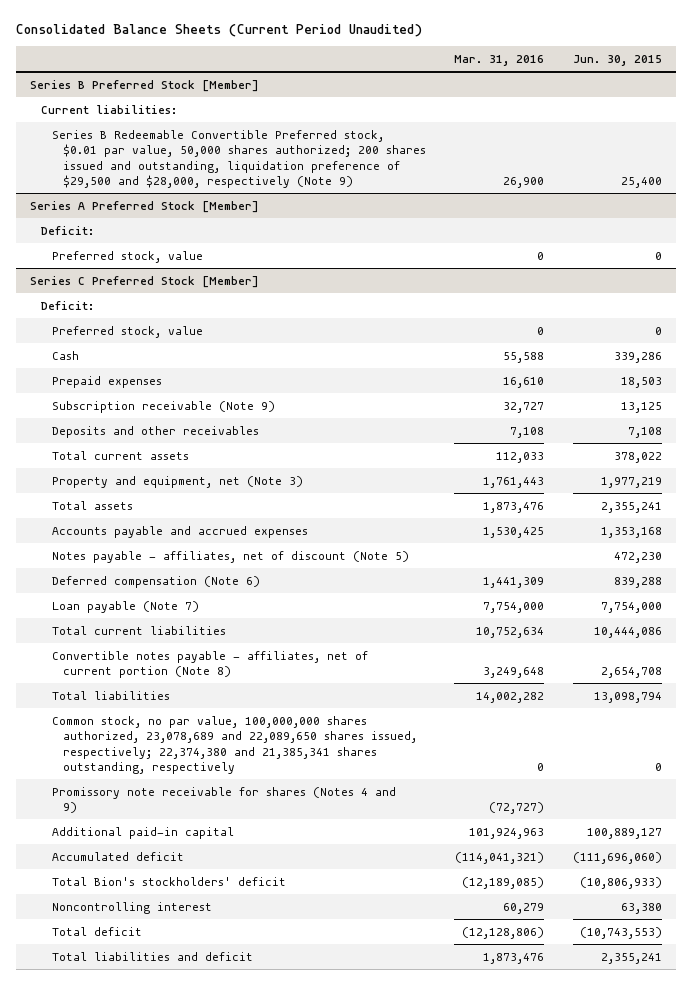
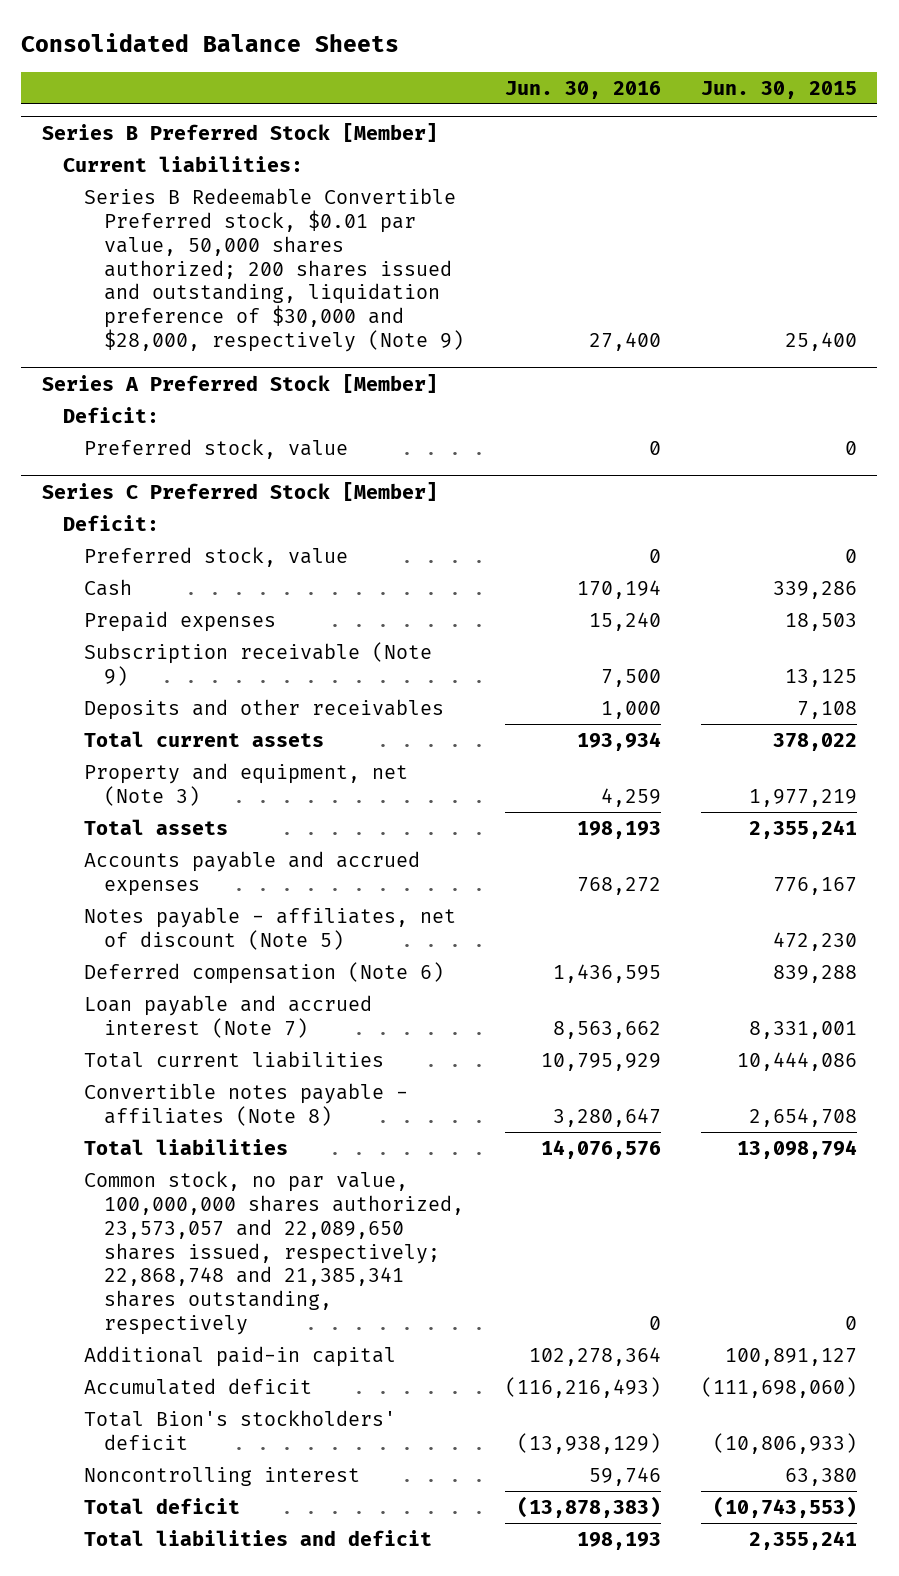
- Consolidated Balance Sheets (Current Period Unaudited)
+ Consolidated Balance Sheets
- | Mar. 31, 2016 | Jun. 30, 2015
+ | Jun. 30, 2016 | Jun. 30, 2015
@ Series B Preferred Stock [Member]
- Series B Redeemable Convertible Preferred stock, $0.01 par value, 50,000 shares authorized; 200 shares issued and outstanding, liquidation preference of $29,500 and $28,000, respectively (Note 9) | 26,900 | 25,400
+ Series B Redeemable Convertible Preferred stock, $0.01 par value, 50,000 shares authorized; 200 shares issued and outstanding, liquidation preference of $30,000 and $28,000, respectively (Note 9) | 27,400 | 25,400
@ Series C Preferred Stock [Member]
- Accounts payable and accrued expenses | 1,530,425 | 1,353,168
+ Accounts payable and accrued expenses | 768,272 | 776,167
- Loan payable (Note 7) | 7,754,000 | 7,754,000
+ Loan payable and accrued interest (Note 7) | 8,563,662 | 8,331,001
- Convertible notes payable - affiliates, net of current portion (Note 8) | 3,249,648 | 2,654,708
+ Convertible notes payable - affiliates (Note 8) | 3,280,647 | 2,654,708
- Common stock, no par value, 100,000,000 shares authorized, 23,078,689 and 22,089,650 shares issued, respectively; 22,374,380 and 21,385,341 shares outstanding, respectively | 0 | 0
- Promissory note receivable for shares (Notes 4 and 9) | (72,727) |
- Additional paid-in capital | 101,924,963 | 100,889,127
- Accumulated deficit | (114,041,321) | (111,696,060)
+ Common stock, no par value, 100,000,000 shares authorized, 23,573,057 and 22,089,650 shares issued, respectively; 22,868,748 and 21,385,341 shares outstanding, respectively | 0 | 0
+ Additional paid-in capital | 102,278,364 | 100,891,127
+ Accumulated deficit | (116,216,493) | (111,698,060)

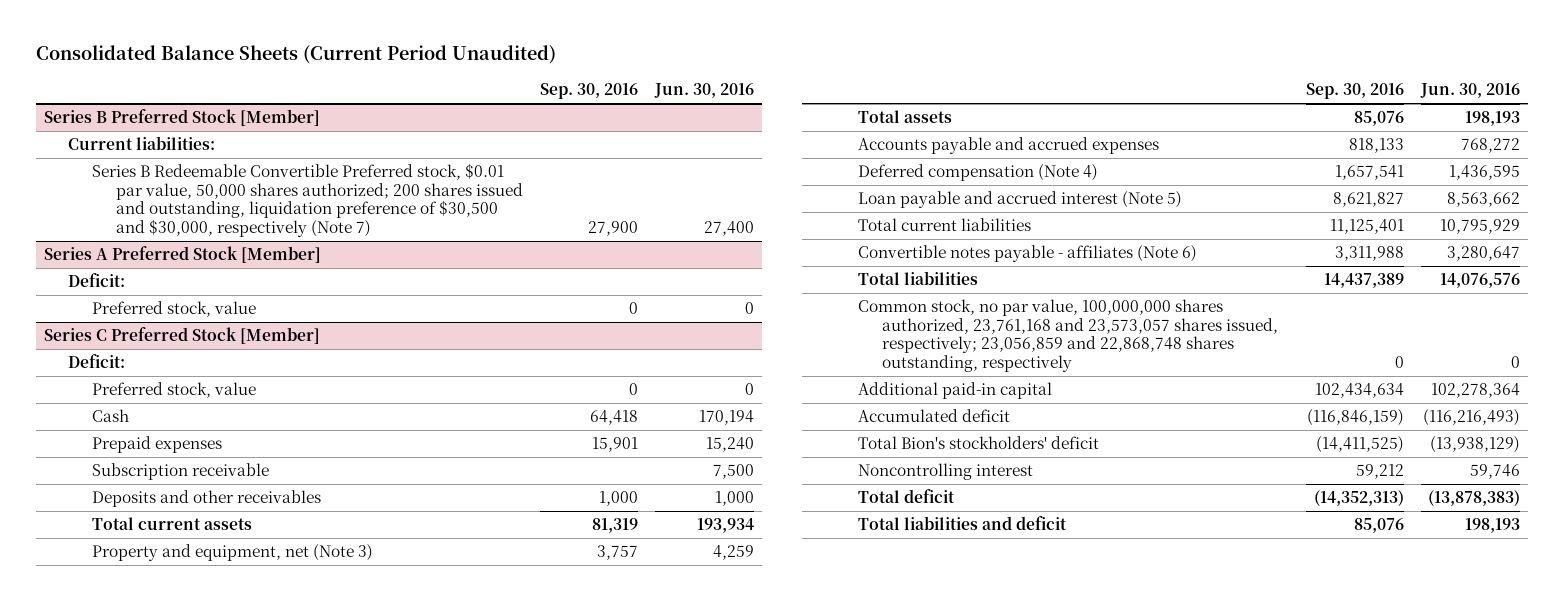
- Consolidated Balance Sheets
+ Consolidated Balance Sheets (Current Period Unaudited)
- | Jun. 30, 2016 | Jun. 30, 2015
+ | Sep. 30, 2016 | Jun. 30, 2016
@ Series B Preferred Stock [Member]
- Series B Redeemable Convertible Preferred stock, $0.01 par value, 50,000 shares authorized; 200 shares issued and outstanding, liquidation preference of $30,000 and $28,000, respectively (Note 9) | 27,400 | 25,400
+ Series B Redeemable Convertible Preferred stock, $0.01 par value, 50,000 shares authorized; 200 shares issued and outstanding, liquidation preference of $30,500 and $30,000, respectively (Note 7) | 27,900 | 27,400
@ Series C Preferred Stock [Member]
- Subscription receivable (Note 9) | 7,500 | 13,125
+ Subscription receivable | | 7,500
- Notes payable - affiliates, net of discount (Note 5) | | 472,230
- Deferred compensation (Note 6) | 1,436,595 | 839,288
- Loan payable and accrued interest (Note 7) | 8,563,662 | 8,331,001
+ Deferred compensation (Note 4) | 1,657,541 | 1,436,595
+ Loan payable and accrued interest (Note 5) | 8,621,827 | 8,563,662
- Convertible notes payable - affiliates (Note 8) | 3,280,647 | 2,654,708
+ Convertible notes payable - affiliates (Note 6) | 3,311,988 | 3,280,647
- Common stock, no par value, 100,000,000 shares authorized, 23,573,057 and 22,089,650 shares issued, respectively; 22,868,748 and 21,385,341 shares outstanding, respectively | 0 | 0
+ Common stock, no par value, 100,000,000 shares authorized, 23,761,168 and 23,573,057 shares issued, respectively; 23,056,859 and 22,868,748 shares outstanding, respectively | 0 | 0

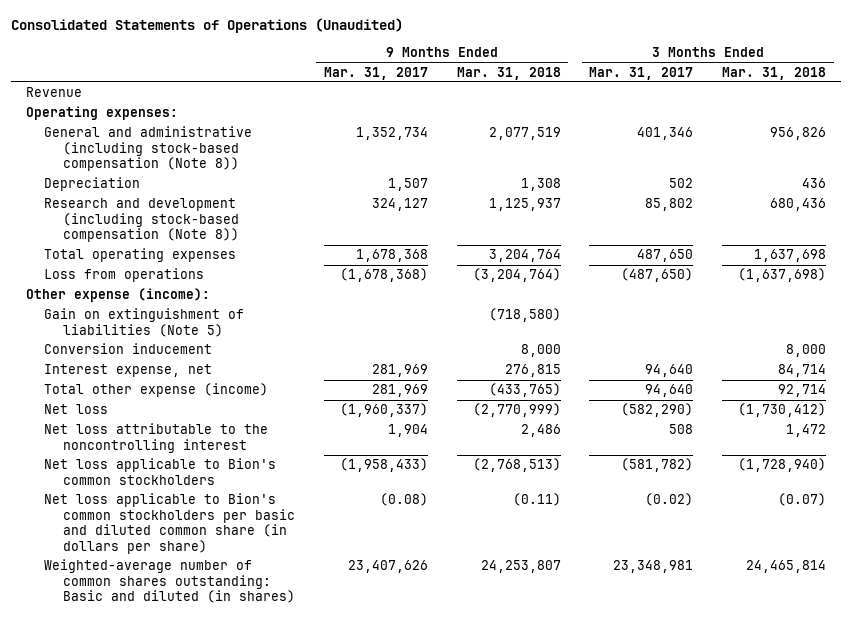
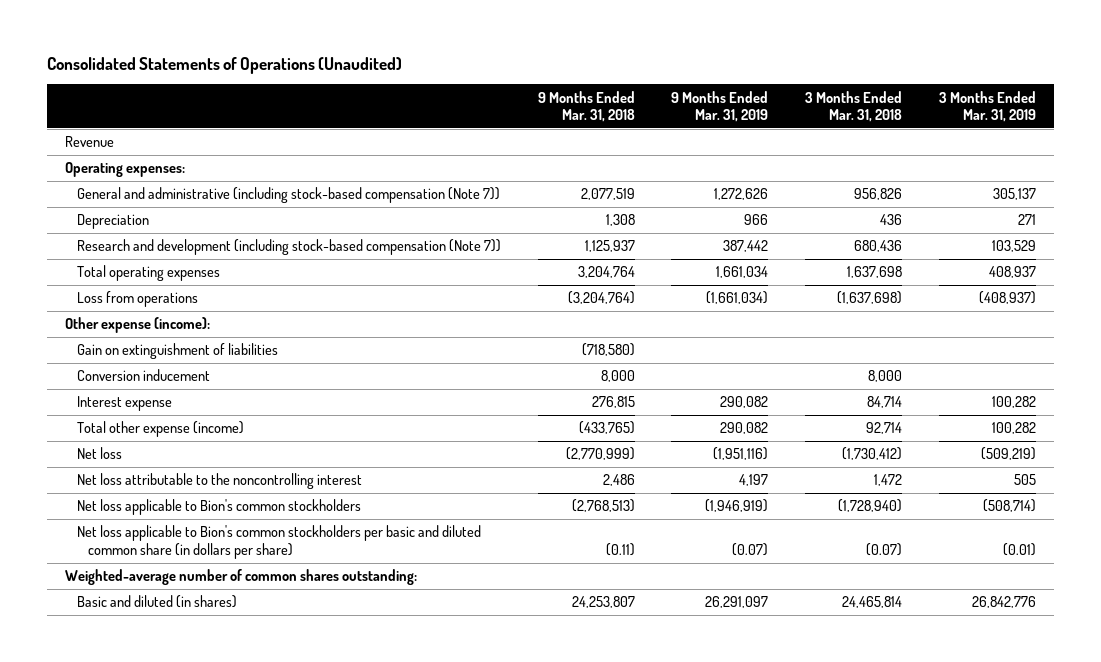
- | 9 Months Ended Mar. 31, 2017 | 9 Months Ended Mar. 31, 2018 | 3 Months Ended Mar. 31, 2017 | 3 Months Ended Mar. 31, 2018
+ | 9 Months Ended Mar. 31, 2018 | 9 Months Ended Mar. 31, 2019 | 3 Months Ended Mar. 31, 2018 | 3 Months Ended Mar. 31, 2019
- General and administrative (including stock-based compensation (Note 8)) | 1,352,734 | 2,077,519 | 401,346 | 956,826
+ General and administrative (including stock-based compensation (Note 7)) | 2,077,519 | 1,272,626 | 956,826 | 305,137
- Research and development (including stock-based compensation (Note 8)) | 324,127 | 1,125,937 | 85,802 | 680,436
+ Research and development (including stock-based compensation (Note 7)) | 1,125,937 | 387,442 | 680,436 | 103,529
- Gain on extinguishment of liabilities (Note 5) | | (718,580) | |
+ Gain on extinguishment of liabilities | (718,580) | | |
- Interest expense, net | 281,969 | 276,815 | 94,640 | 84,714
+ Interest expense | 276,815 | 290,082 | 84,714 | 100,282
- Weighted-average number of common shares outstanding: Basic and diluted (in shares) | 23,407,626 | 24,253,807 | 23,348,981 | 24,465,814
+ Weighted-average number of common shares outstanding:
+ Basic and diluted (in shares) | 24,253,807 | 26,291,097 | 24,465,814 | 26,842,776

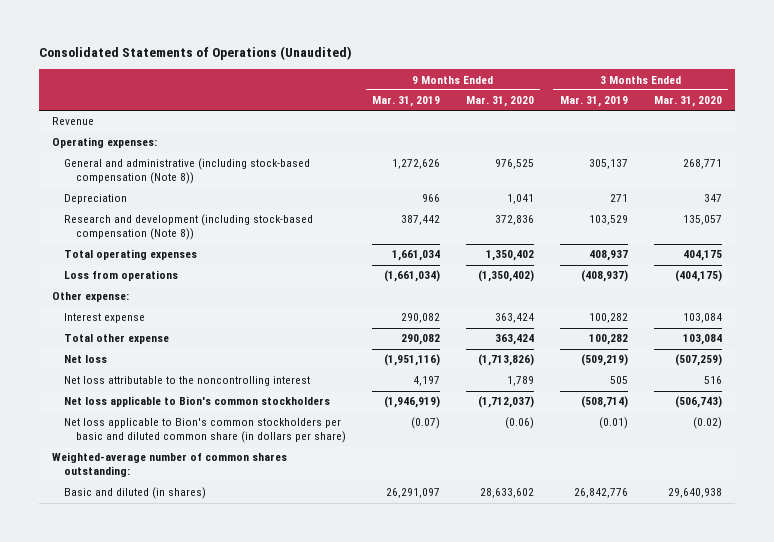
- | 9 Months Ended Mar. 31, 2018 | 9 Months Ended Mar. 31, 2019 | 3 Months Ended Mar. 31, 2018 | 3 Months Ended Mar. 31, 2019
+ | 9 Months Ended Mar. 31, 2019 | 9 Months Ended Mar. 31, 2020 | 3 Months Ended Mar. 31, 2019 | 3 Months Ended Mar. 31, 2020
- General and administrative (including stock-based compensation (Note 7)) | 2,077,519 | 1,272,626 | 956,826 | 305,137
+ General and administrative (including stock-based compensation (Note 8)) | 1,272,626 | 976,525 | 305,137 | 268,771
- Research and development (including stock-based compensation (Note 7)) | 1,125,937 | 387,442 | 680,436 | 103,529
+ Research and development (including stock-based compensation (Note 8)) | 387,442 | 372,836 | 103,529 | 135,057
- Other expense (income):
- Gain on extinguishment of liabilities | (718,580) | | |
- Conversion inducement | 8,000 | | 8,000 |
+ Other expense:
- Total other expense (income) | (433,765) | 290,082 | 92,714 | 100,282
+ Total other expense | 290,082 | 363,424 | 100,282 | 103,084

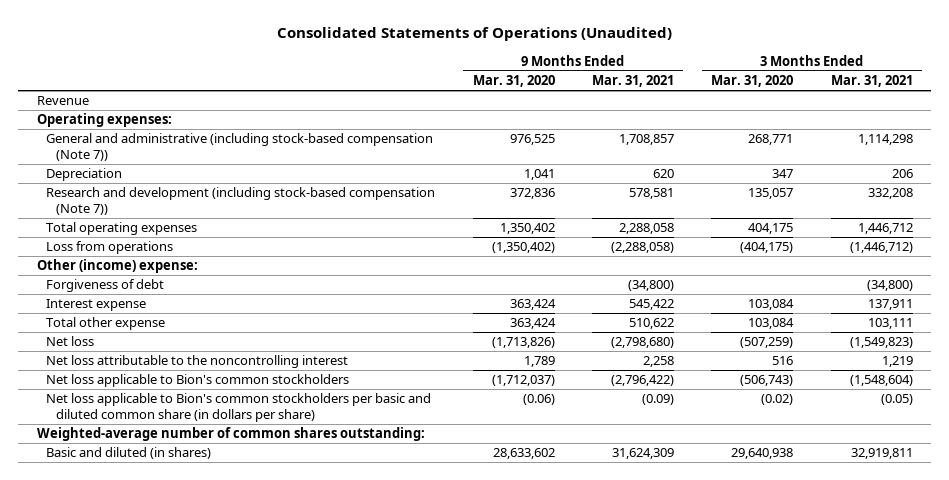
- | 9 Months Ended Mar. 31, 2019 | 9 Months Ended Mar. 31, 2020 | 3 Months Ended Mar. 31, 2019 | 3 Months Ended Mar. 31, 2020
+ | 9 Months Ended Mar. 31, 2020 | 9 Months Ended Mar. 31, 2021 | 3 Months Ended Mar. 31, 2020 | 3 Months Ended Mar. 31, 2021
- General and administrative (including stock-based compensation (Note 8)) | 1,272,626 | 976,525 | 305,137 | 268,771
+ General and administrative (including stock-based compensation (Note 7)) | 976,525 | 1,708,857 | 268,771 | 1,114,298
- Research and development (including stock-based compensation (Note 8)) | 387,442 | 372,836 | 103,529 | 135,057
+ Research and development (including stock-based compensation (Note 7)) | 372,836 | 578,581 | 135,057 | 332,208
- Other expense:
+ Other (income) expense:
+ Forgiveness of debt | | (34,800) | | (34,800)

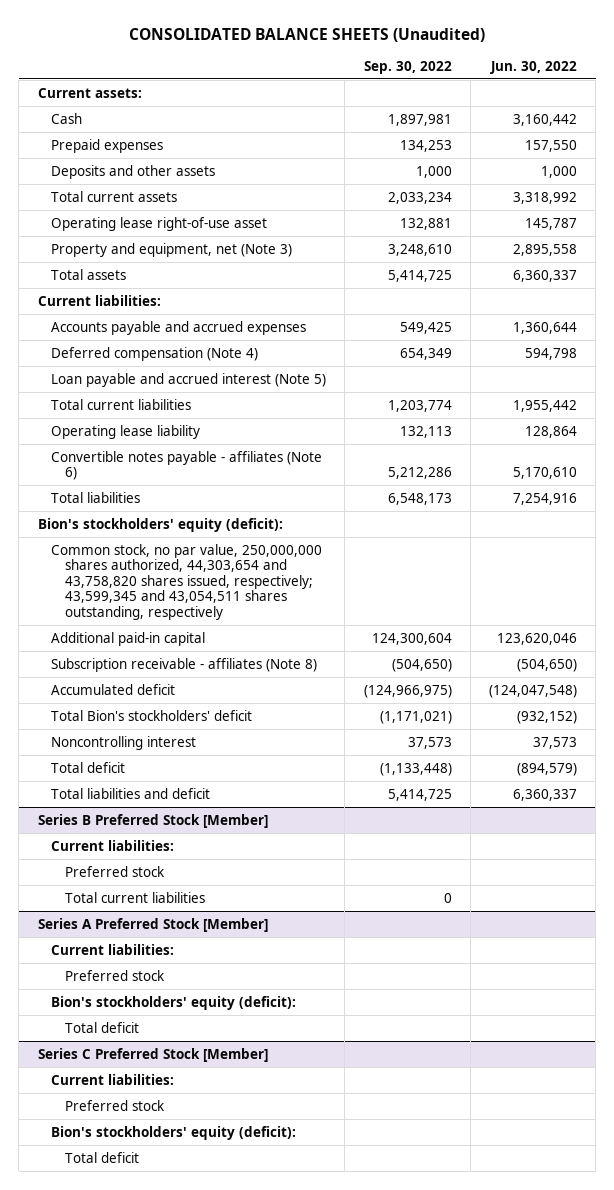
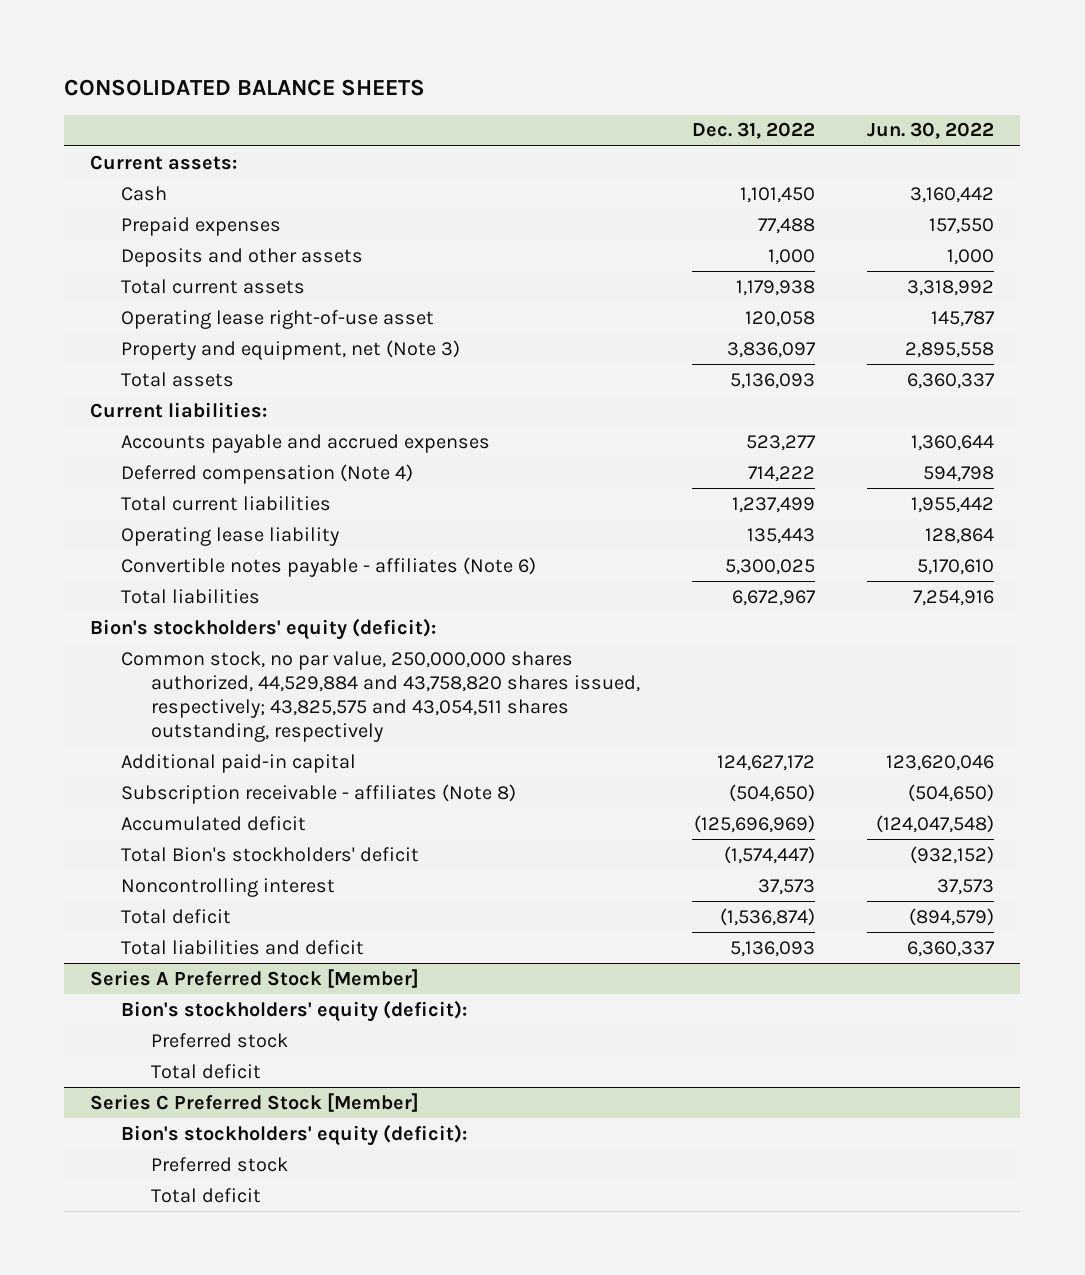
- CONSOLIDATED BALANCE SHEETS (Unaudited)
+ CONSOLIDATED BALANCE SHEETS
- | Sep. 30, 2022 | Jun. 30, 2022
+ | Dec. 31, 2022 | Jun. 30, 2022
- Loan payable and accrued interest (Note 5)
- Common stock, no par value, 250,000,000 shares authorized, 44,303,654 and 43,758,820 shares issued, respectively; 43,599,345 and 43,054,511 shares outstanding, respectively
+ Common stock, no par value, 250,000,000 shares authorized, 44,529,884 and 43,758,820 shares issued, respectively; 43,825,575 and 43,054,511 shares outstanding, respectively
- Series B Preferred Stock [Member]
- Current liabilities:
- Preferred stock
- Total current liabilities | 0 |
@ Series A Preferred Stock [Member]
- Current liabilities:
moved down: Preferred stock
@ Series C Preferred Stock [Member]
- Current liabilities:
moved down: Preferred stock

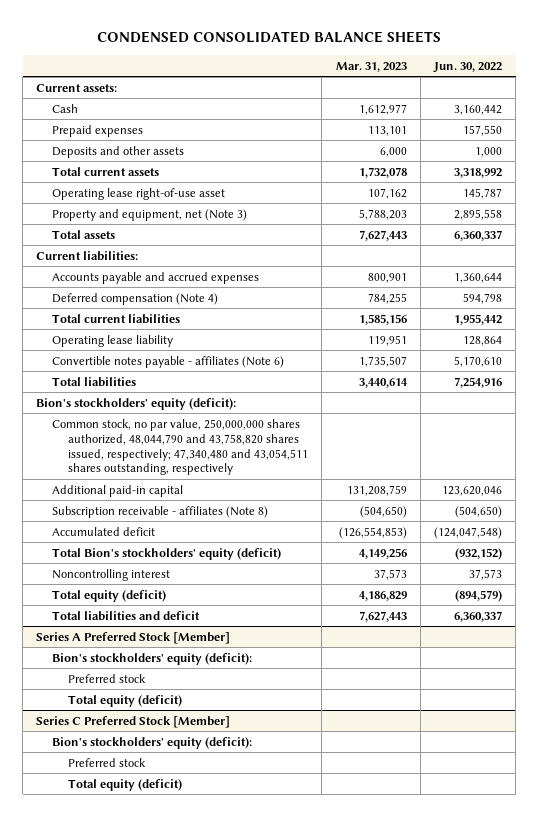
- CONSOLIDATED BALANCE SHEETS
+ CONDENSED CONSOLIDATED BALANCE SHEETS
- | Dec. 31, 2022 | Jun. 30, 2022
+ | Mar. 31, 2023 | Jun. 30, 2022
- Common stock, no par value, 250,000,000 shares authorized, 44,529,884 and 43,758,820 shares issued, respectively; 43,825,575 and 43,054,511 shares outstanding, respectively
+ Common stock, no par value, 250,000,000 shares authorized, 48,044,790 and 43,758,820 shares issued, respectively; 47,340,480 and 43,054,511 shares outstanding, respectively
- Total Bion's stockholders' deficit | (1,574,447) | (932,152)
+ Total Bion's stockholders' equity (deficit) | 4,149,256 | (932,152)
- Total deficit | (1,536,874) | (894,579)
+ Total equity (deficit) | 4,186,829 | (894,579)
@ Series A Preferred Stock [Member]
- Total deficit
+ Total equity (deficit)
@ Series C Preferred Stock [Member]
- Total deficit
+ Total equity (deficit)

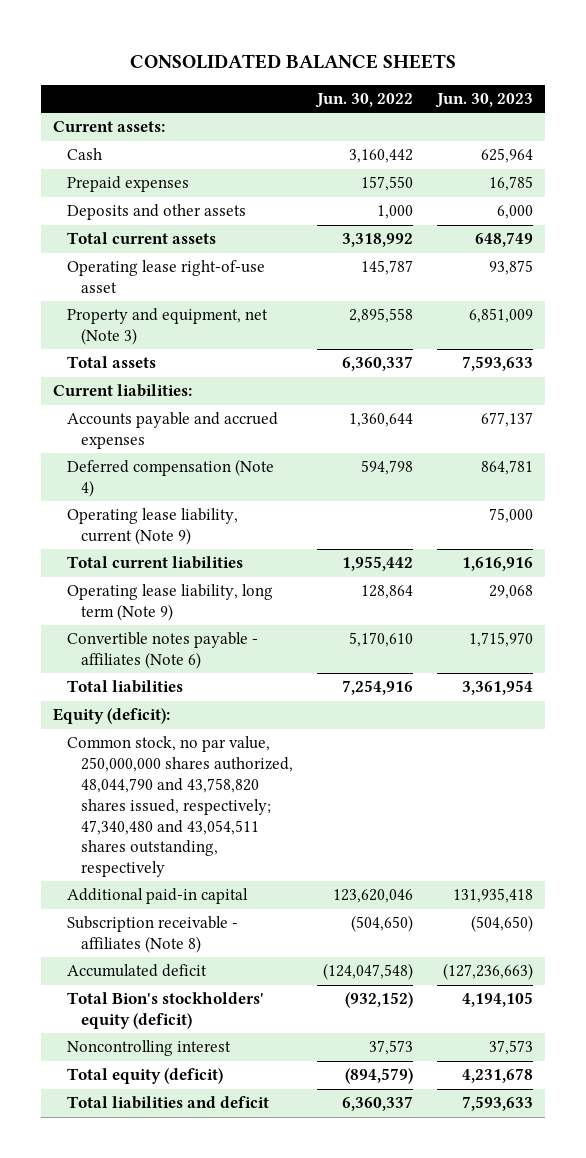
- CONDENSED CONSOLIDATED BALANCE SHEETS
+ CONSOLIDATED BALANCE SHEETS
- | Mar. 31, 2023 | Jun. 30, 2022
+ | Jun. 30, 2022 | Jun. 30, 2023
+ Operating lease liability, current (Note 9) | | 75,000
- Operating lease liability | 119,951 | 128,864
+ Operating lease liability, long term (Note 9) | 128,864 | 29,068
- Bion's stockholders' equity (deficit):
+ Equity (deficit):
- Series A Preferred Stock [Member]
- Bion's stockholders' equity (deficit):
- Preferred stock
- Total equity (deficit)
- Series C Preferred Stock [Member]
- Bion's stockholders' equity (deficit):
- Preferred stock
- Total equity (deficit)

